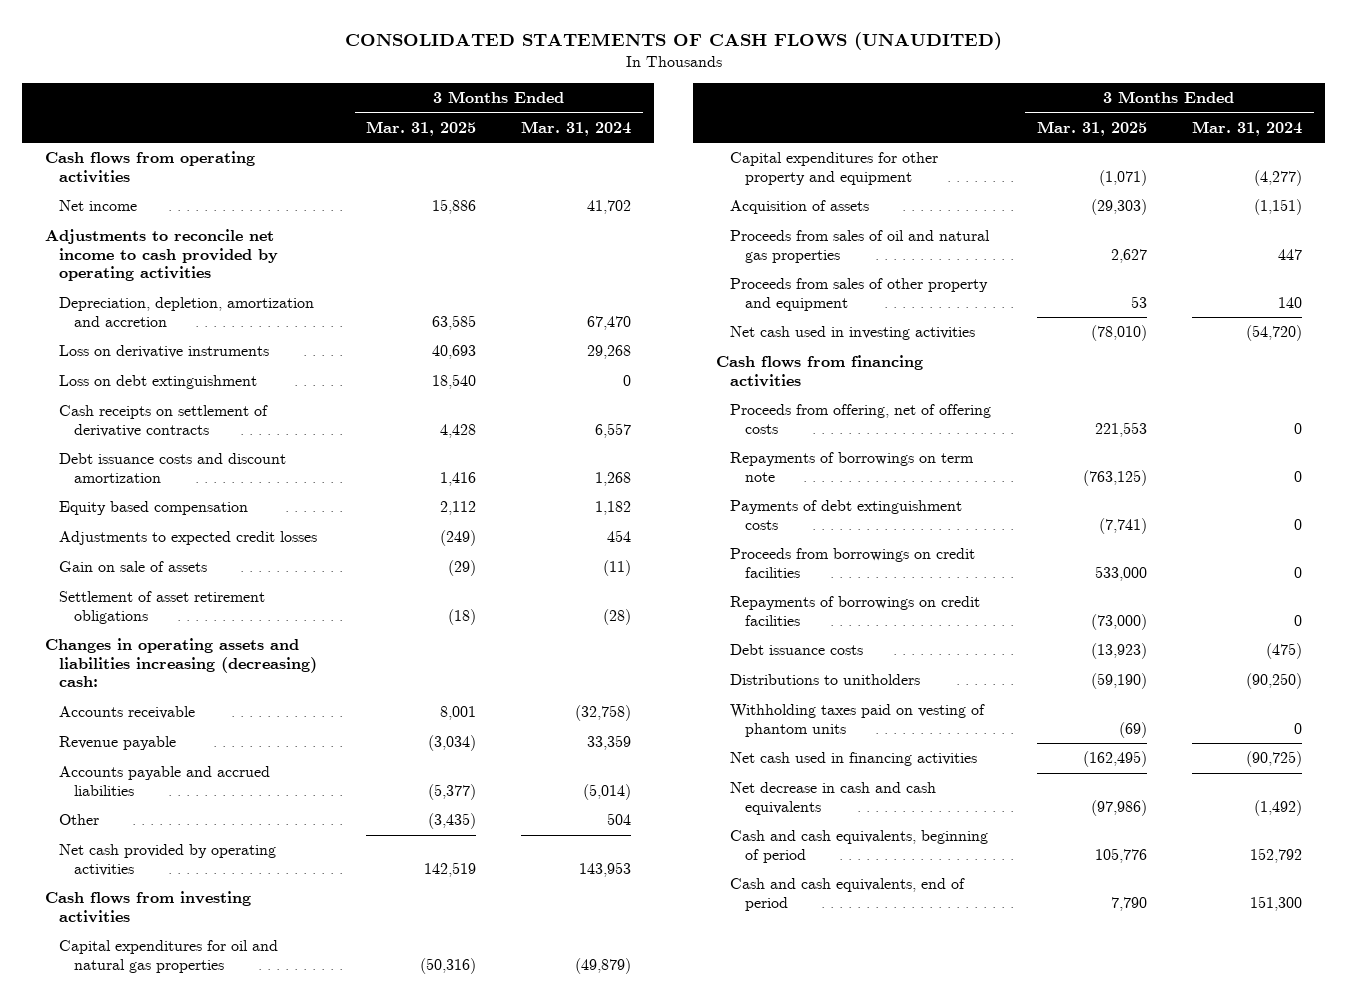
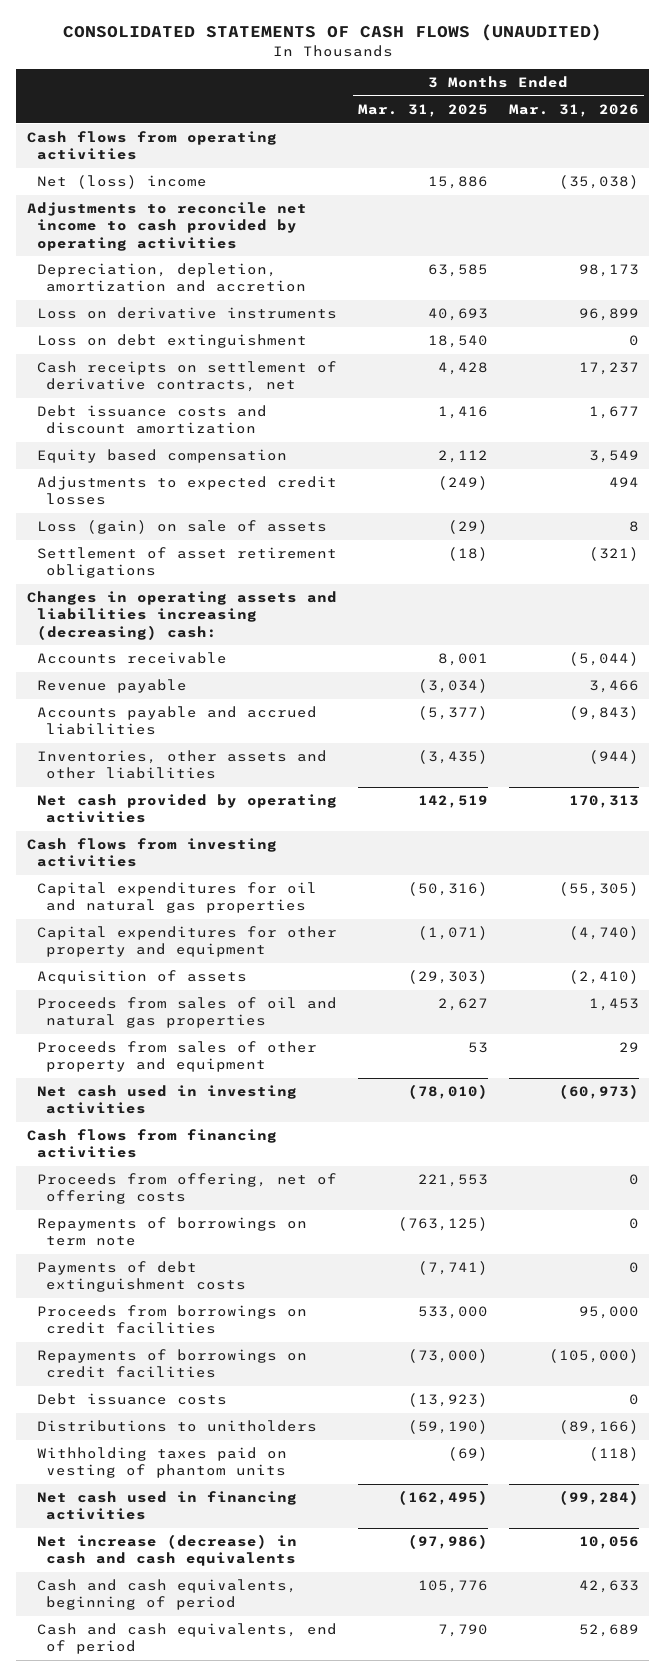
- | 3 Months Ended Mar. 31, 2025 | 3 Months Ended Mar. 31, 2024
+ | 3 Months Ended Mar. 31, 2025 | 3 Months Ended Mar. 31, 2026
- Net income | 15,886 | 41,702
+ Net (loss) income | 15,886 | (35,038)
- Cash receipts on settlement of derivative contracts | 4,428 | 6,557
+ Cash receipts on settlement of derivative contracts, net | 4,428 | 17,237
- Gain on sale of assets | (29) | (11)
+ Loss (gain) on sale of assets | (29) | 8
- Other | (3,435) | 504
+ Inventories, other assets and other liabilities | (3,435) | (944)
- Net decrease in cash and cash equivalents | (97,986) | (1,492)
+ Net increase (decrease) in cash and cash equivalents | (97,986) | 10,056

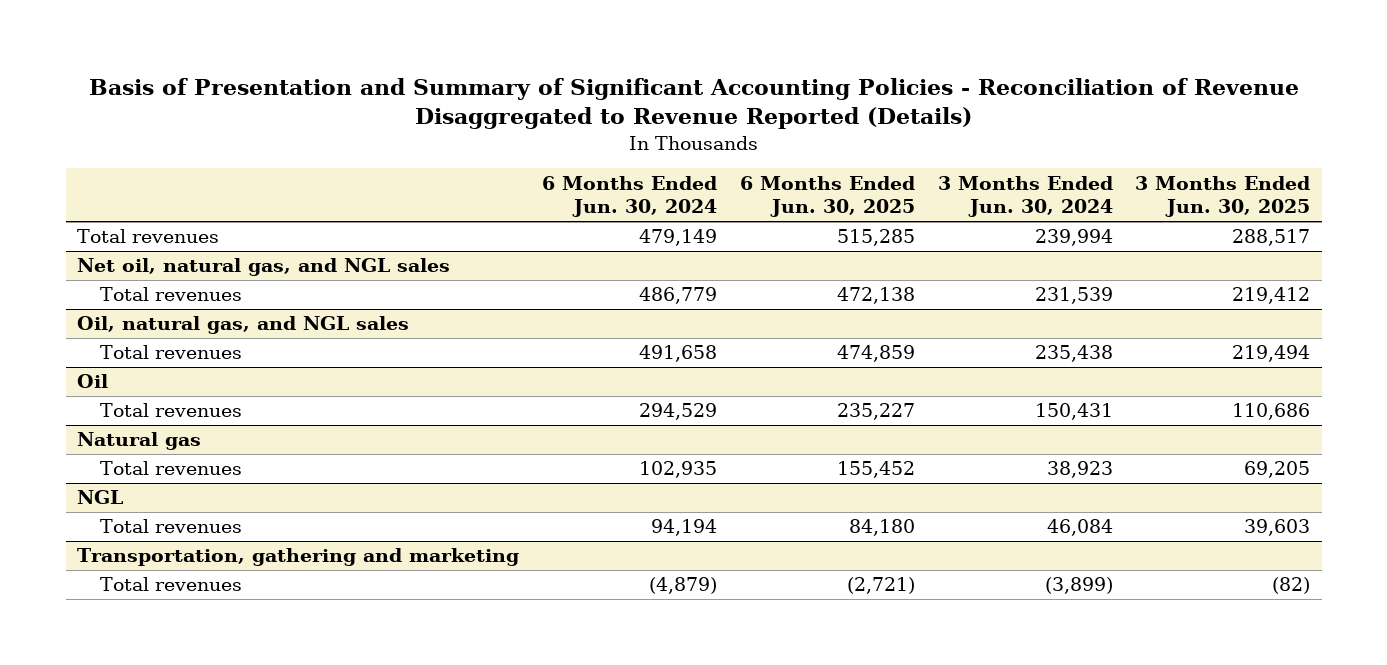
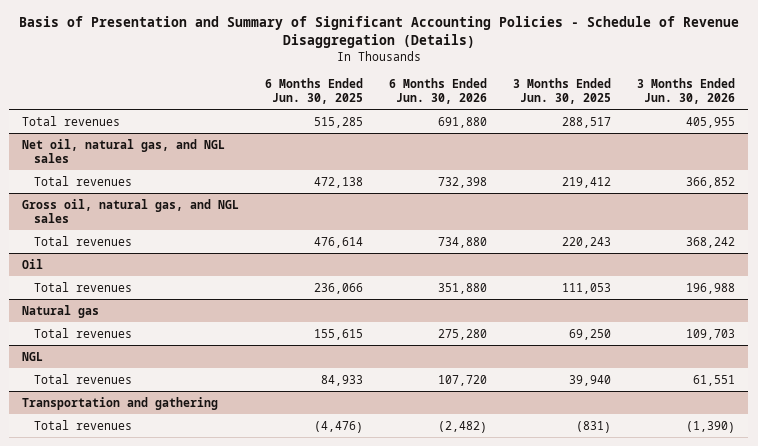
- Basis of Presentation and Summary of Significant Accounting Policies - Reconciliation of Revenue Disaggregated to Revenue Reported (Details)
+ Basis of Presentation and Summary of Significant Accounting Policies - Schedule of Revenue Disaggregation (Details)
- | 6 Months Ended Jun. 30, 2024 | 6 Months Ended Jun. 30, 2025 | 3 Months Ended Jun. 30, 2024 | 3 Months Ended Jun. 30, 2025
+ | 6 Months Ended Jun. 30, 2025 | 6 Months Ended Jun. 30, 2026 | 3 Months Ended Jun. 30, 2025 | 3 Months Ended Jun. 30, 2026
- Oil, natural gas, and NGL sales
- Total revenues | 491,658 | 474,859 | 235,438 | 219,494
+ Gross oil, natural gas, and NGL sales
+ Total revenues | 476,614 | 734,880 | 220,243 | 368,242
@ Oil
- Total revenues | 294,529 | 235,227 | 150,431 | 110,686
+ Total revenues | 236,066 | 351,880 | 111,053 | 196,988
@ Natural gas
- Total revenues | 102,935 | 155,452 | 38,923 | 69,205
+ Total revenues | 155,615 | 275,280 | 69,250 | 109,703
@ NGL
- Total revenues | 94,194 | 84,180 | 46,084 | 39,603
- Transportation, gathering and marketing
- Total revenues | (4,879) | (2,721) | (3,899) | (82)
@ NGL
+ Total revenues | 84,933 | 107,720 | 39,940 | 61,551
+ Transportation and gathering
+ Total revenues | (4,476) | (2,482) | (831) | (1,390)

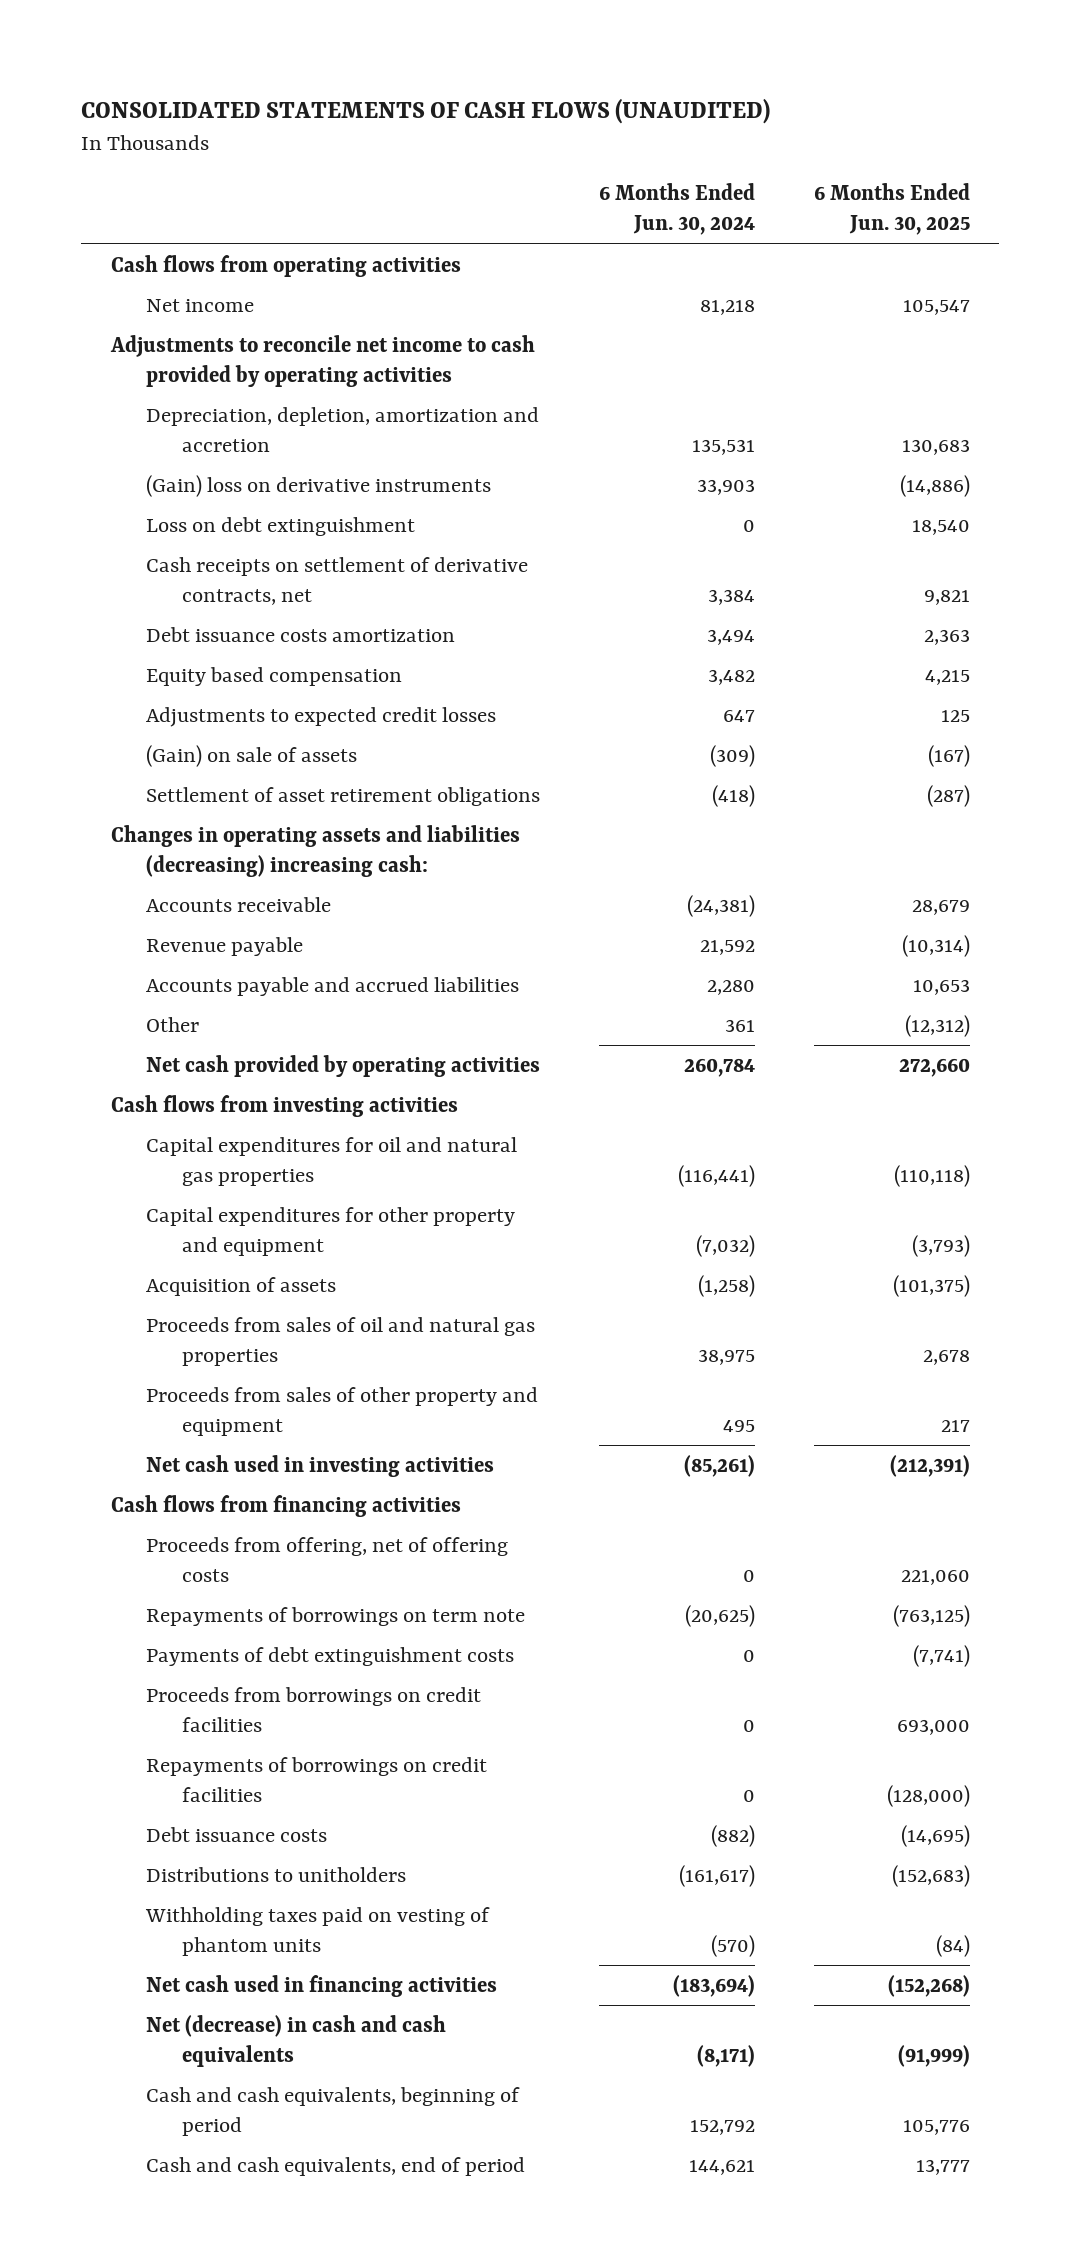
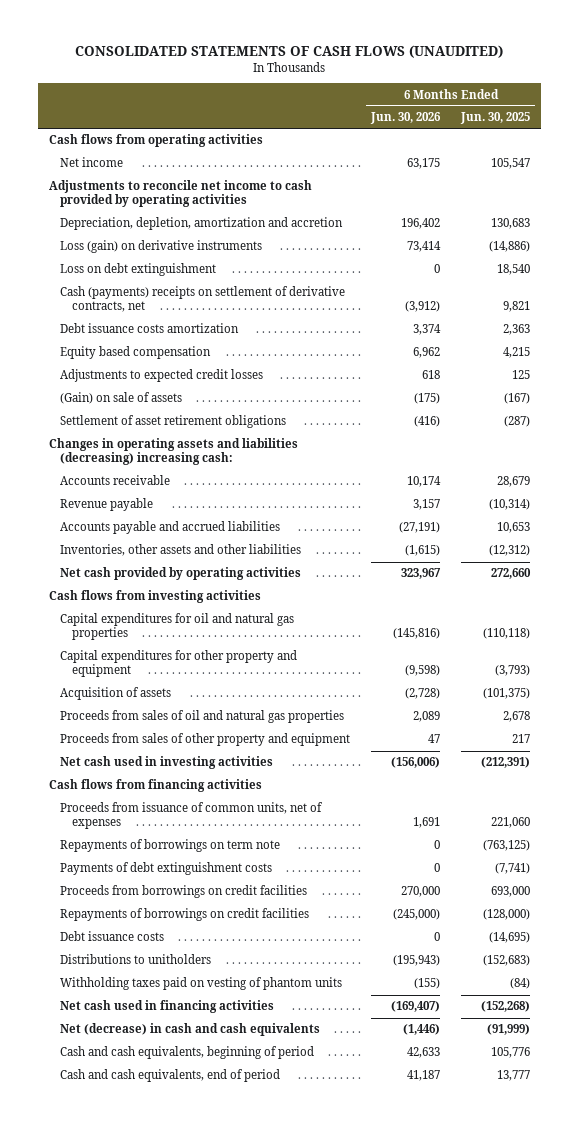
- | 6 Months Ended Jun. 30, 2024 | 6 Months Ended Jun. 30, 2025
+ | 6 Months Ended Jun. 30, 2026 | 6 Months Ended Jun. 30, 2025
- (Gain) loss on derivative instruments | 33,903 | (14,886)
+ Loss (gain) on derivative instruments | 73,414 | (14,886)
- Cash receipts on settlement of derivative contracts, net | 3,384 | 9,821
+ Cash (payments) receipts on settlement of derivative contracts, net | (3,912) | 9,821
- Other | 361 | (12,312)
+ Inventories, other assets and other liabilities | (1,615) | (12,312)
- Proceeds from offering, net of offering costs | 0 | 221,060
+ Proceeds from issuance of common units, net of expenses | 1,691 | 221,060

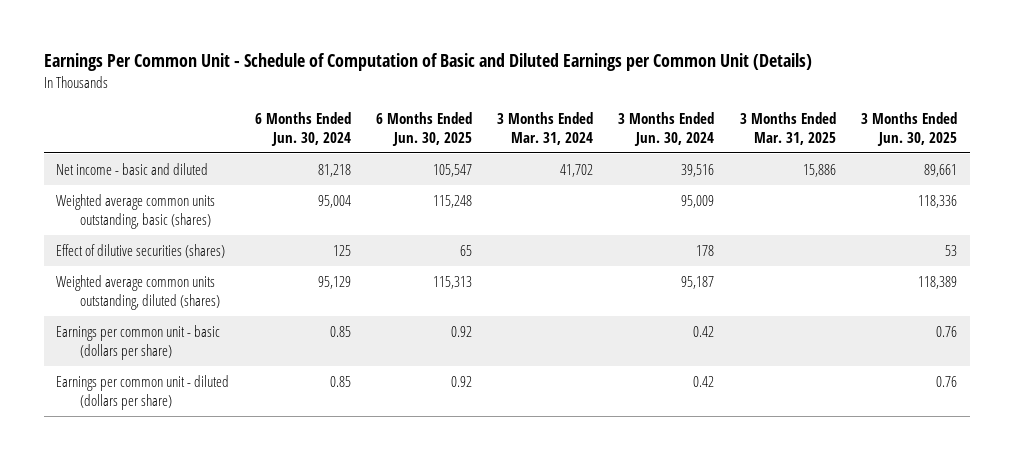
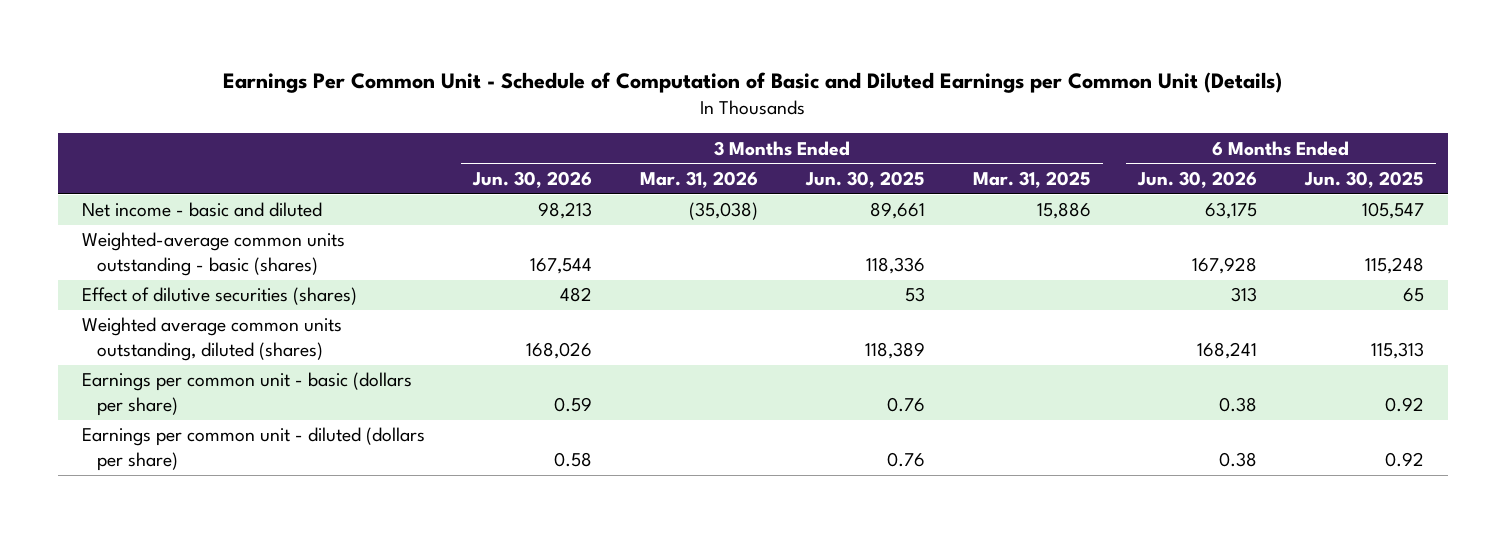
- | 6 Months Ended Jun. 30, 2024 | 6 Months Ended Jun. 30, 2025 | 3 Months Ended Mar. 31, 2024 | 3 Months Ended Jun. 30, 2024 | 3 Months Ended Mar. 31, 2025 | 3 Months Ended Jun. 30, 2025
+ | 3 Months Ended Jun. 30, 2026 | 3 Months Ended Mar. 31, 2026 | 3 Months Ended Jun. 30, 2025 | 3 Months Ended Mar. 31, 2025 | 6 Months Ended Jun. 30, 2026 | 6 Months Ended Jun. 30, 2025
- Weighted average common units outstanding, basic (shares) | 95,004 | 115,248 | | 95,009 | | 118,336
+ Weighted-average common units outstanding - basic (shares) | 167,544 | | 118,336 | | 167,928 | 115,248

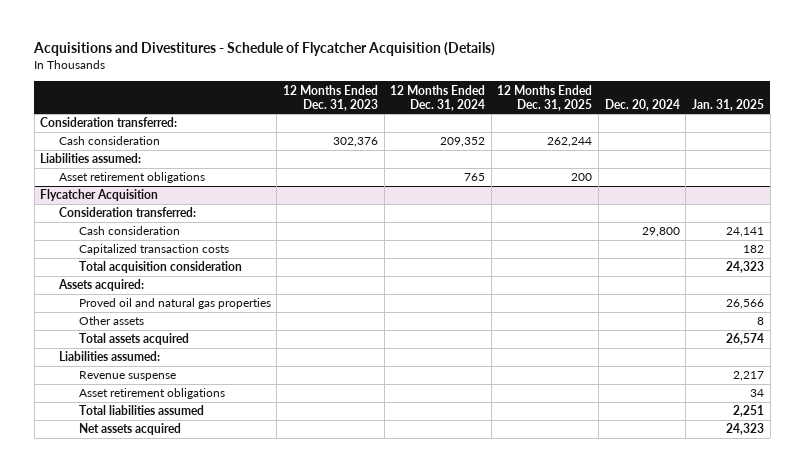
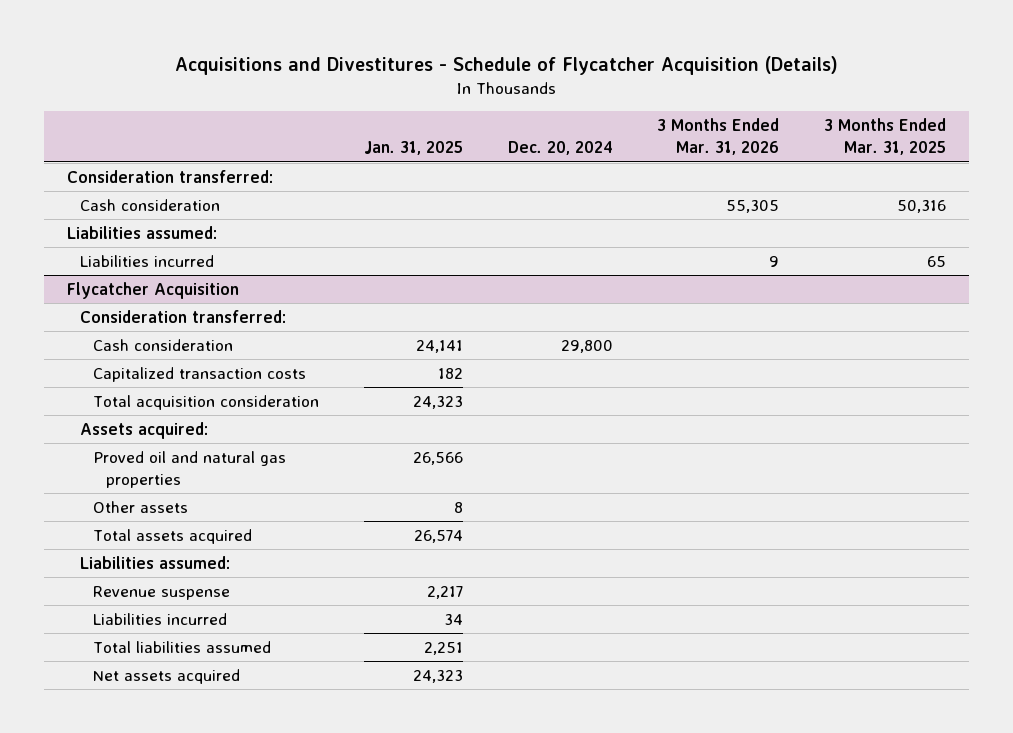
- | 12 Months Ended Dec. 31, 2023 | 12 Months Ended Dec. 31, 2024 | 12 Months Ended Dec. 31, 2025 | Dec. 20, 2024 | Jan. 31, 2025
+ | Jan. 31, 2025 | Dec. 20, 2024 | 3 Months Ended Mar. 31, 2026 | 3 Months Ended Mar. 31, 2025
- Asset retirement obligations | | 765 | 200 | |
+ Liabilities incurred | | | 9 | 65
@ Flycatcher Acquisition
- Asset retirement obligations | | | | | 34
+ Liabilities incurred | 34 | | |

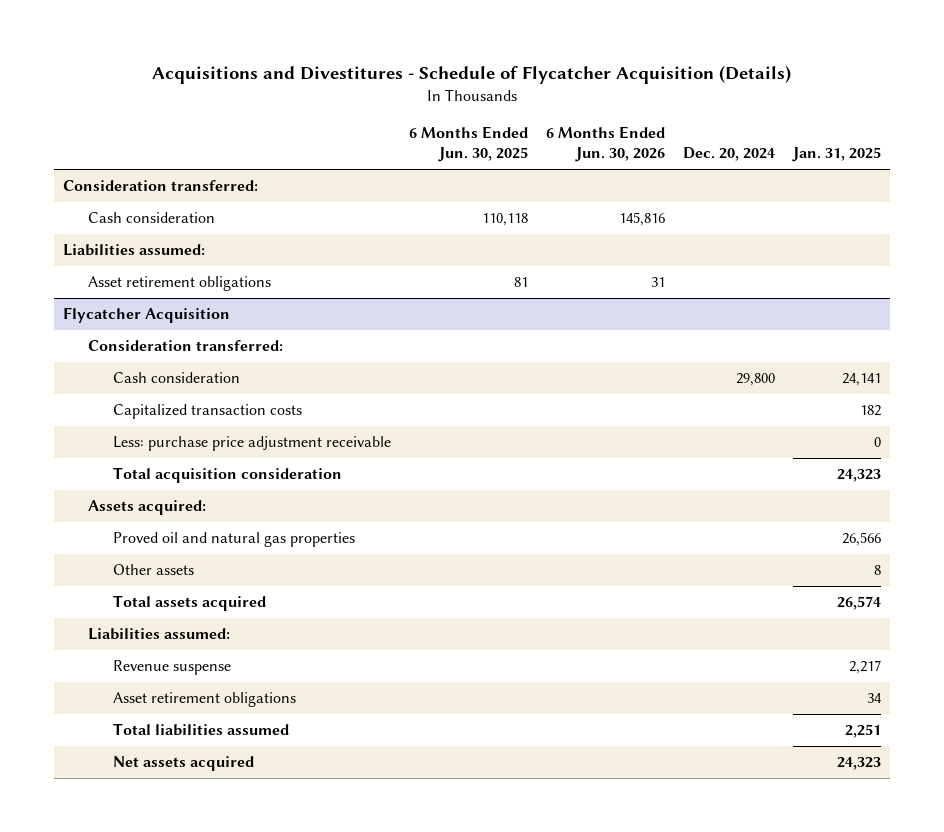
- | Jan. 31, 2025 | Dec. 20, 2024 | 3 Months Ended Mar. 31, 2026 | 3 Months Ended Mar. 31, 2025
+ | 6 Months Ended Jun. 30, 2025 | 6 Months Ended Jun. 30, 2026 | Dec. 20, 2024 | Jan. 31, 2025
- Liabilities incurred | | | 9 | 65
+ Asset retirement obligations | 81 | 31 | |
@ Flycatcher Acquisition
+ Less: purchase price adjustment receivable | | | | 0
- Liabilities incurred | 34 | | |
+ Asset retirement obligations | | | | 34

